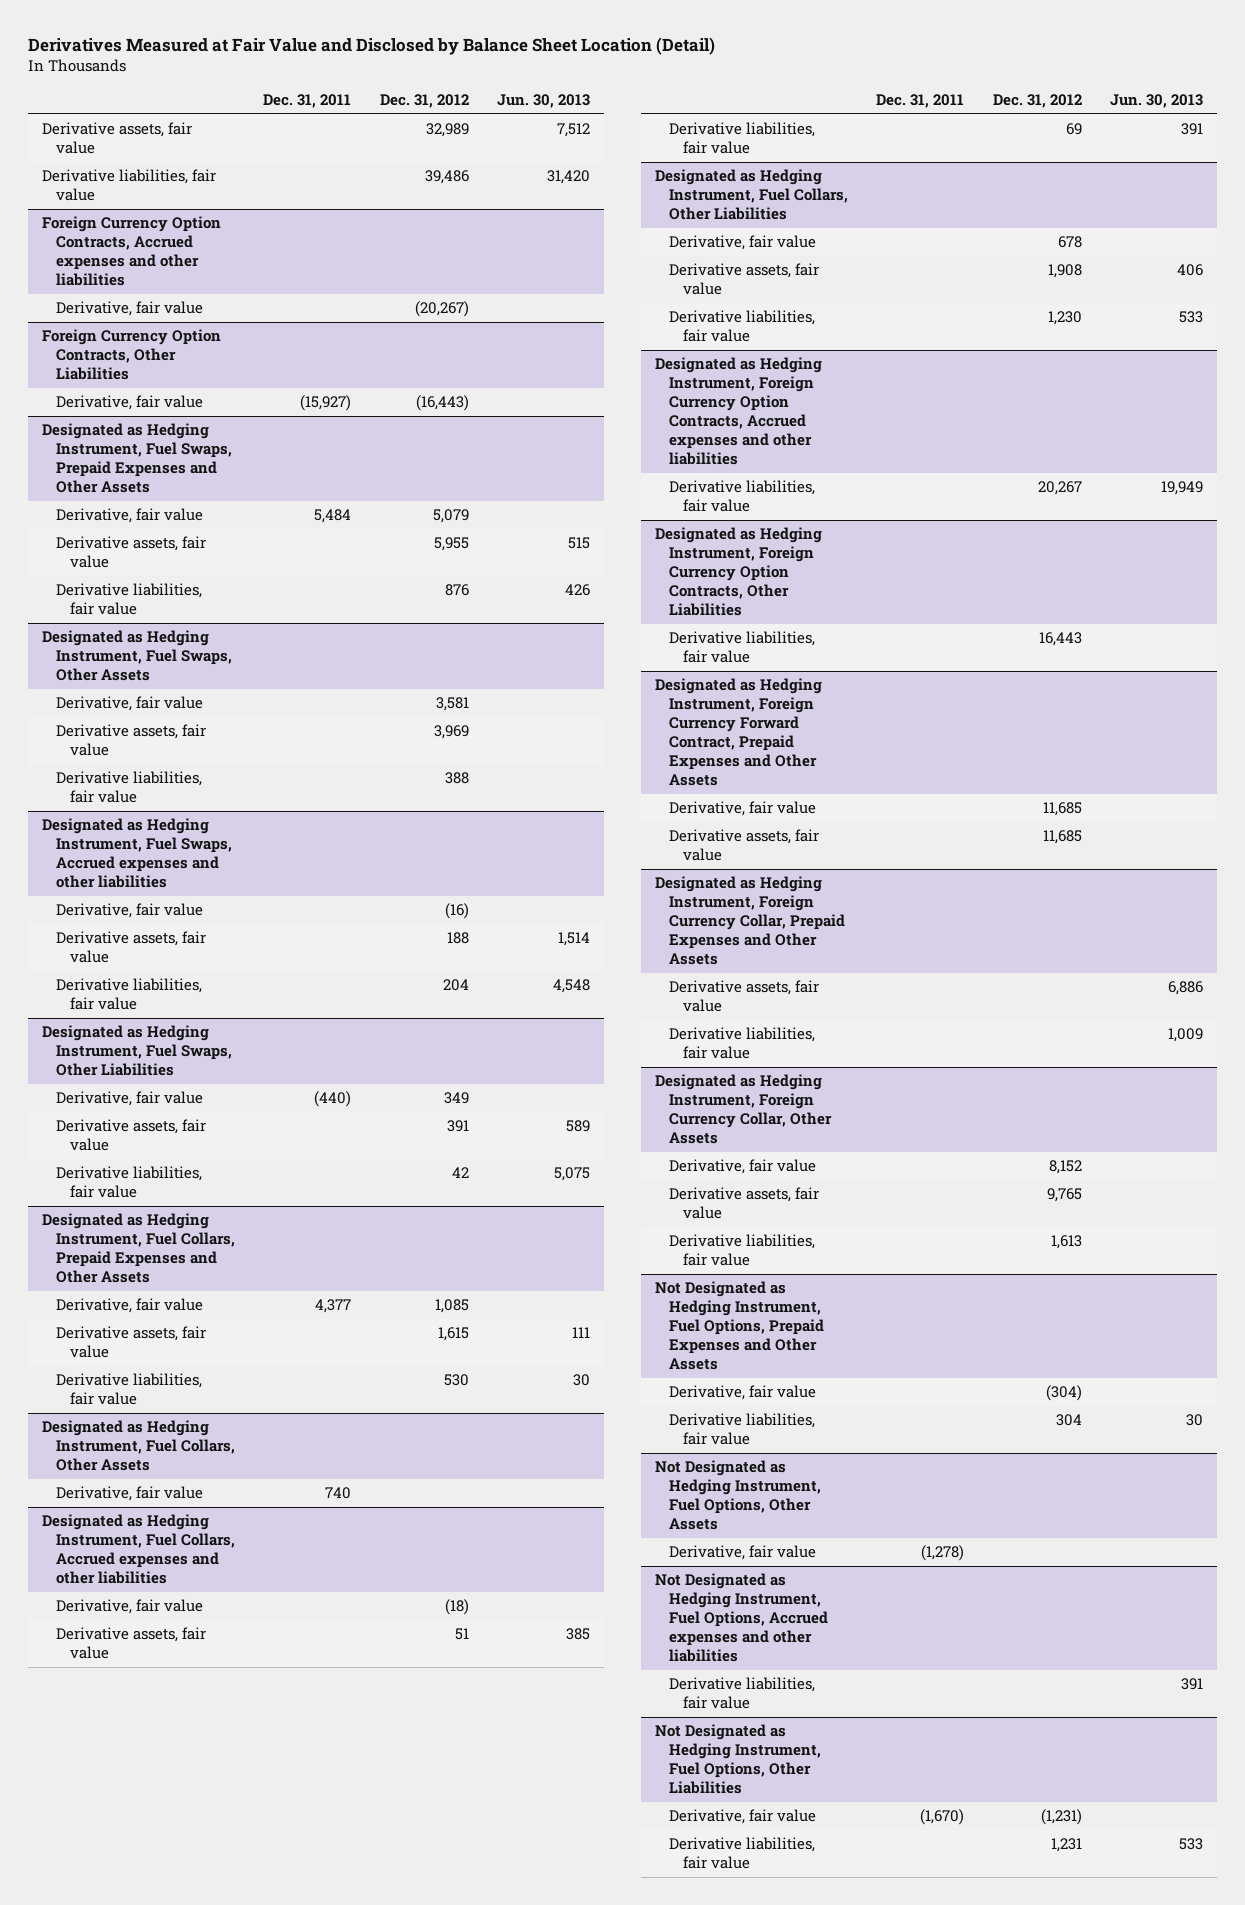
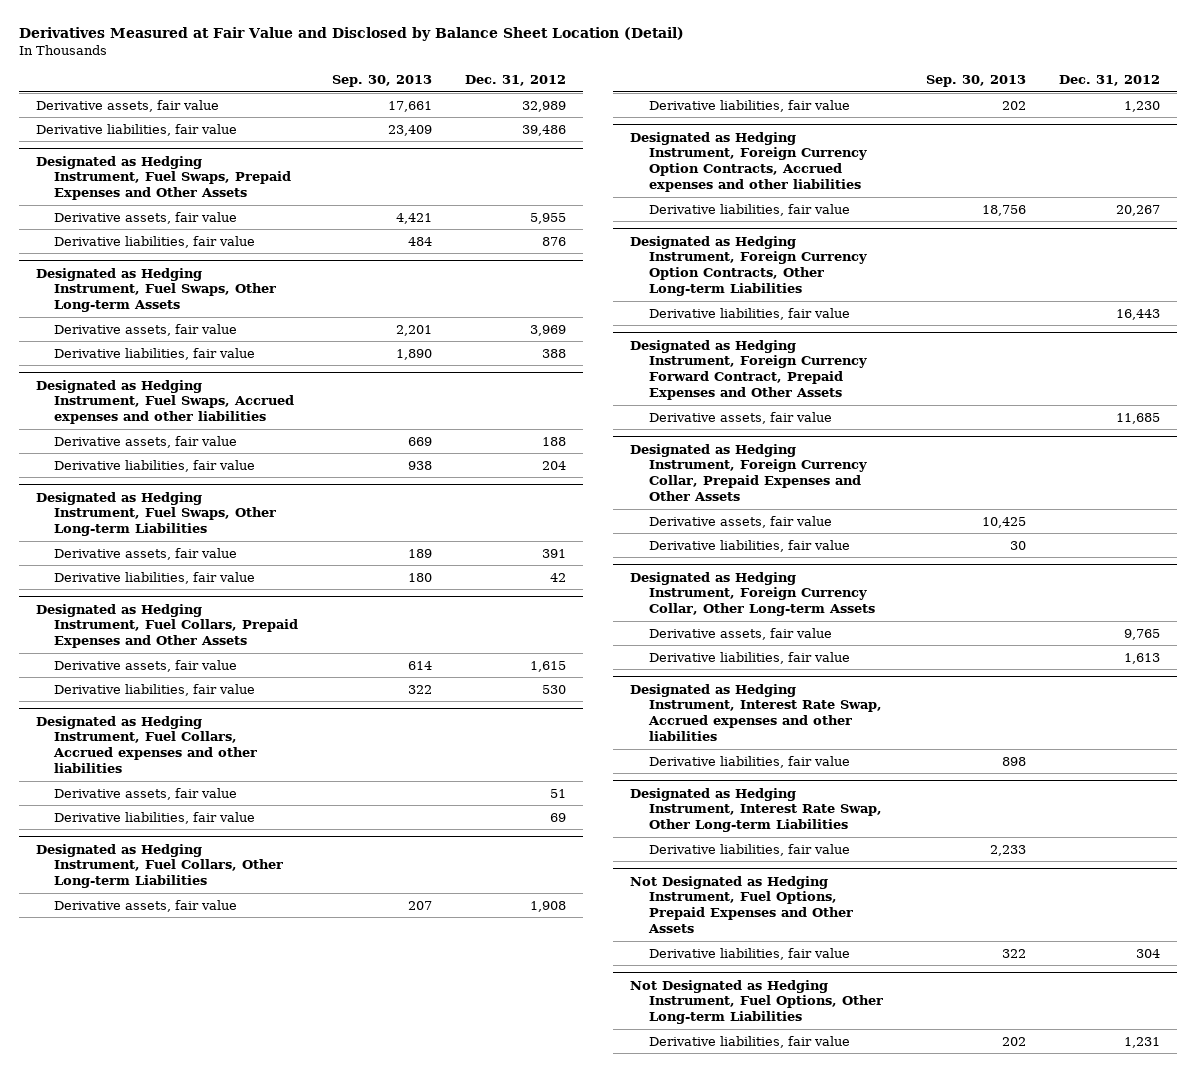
- | Dec. 31, 2011 | Dec. 31, 2012 | Jun. 30, 2013
+ | Sep. 30, 2013 | Dec. 31, 2012
- Foreign Currency Option Contracts, Accrued expenses and other liabilities
- Derivative, fair value | | (20,267) |
- Foreign Currency Option Contracts, Other Liabilities
- Derivative, fair value | (15,927) | (16,443) |
@ Designated as Hedging Instrument, Fuel Swaps, Prepaid Expenses and Other Assets
- Derivative, fair value | 5,484 | 5,079 |
- Designated as Hedging Instrument, Fuel Swaps, Other Assets
- Derivative, fair value | | 3,581 |
+ Designated as Hedging Instrument, Fuel Swaps, Other Long-term Assets
@ Designated as Hedging Instrument, Fuel Swaps, Accrued expenses and other liabilities
- Derivative, fair value | | (16) |
- Designated as Hedging Instrument, Fuel Swaps, Other Liabilities
- Derivative, fair value | (440) | 349 |
+ Designated as Hedging Instrument, Fuel Swaps, Other Long-term Liabilities
@ Designated as Hedging Instrument, Fuel Collars, Prepaid Expenses and Other Assets
- Derivative, fair value | 4,377 | 1,085 |
- Designated as Hedging Instrument, Fuel Collars, Other Assets
- Derivative, fair value | 740 | |
@ Designated as Hedging Instrument, Fuel Collars, Accrued expenses and other liabilities
- Derivative, fair value | | (18) |
- Designated as Hedging Instrument, Fuel Collars, Other Liabilities
- Derivative, fair value | | 678 |
+ Designated as Hedging Instrument, Fuel Collars, Other Long-term Liabilities
- Designated as Hedging Instrument, Foreign Currency Option Contracts, Other Liabilities
+ Designated as Hedging Instrument, Foreign Currency Option Contracts, Other Long-term Liabilities
@ Designated as Hedging Instrument, Foreign Currency Forward Contract, Prepaid Expenses and Other Assets
- Derivative, fair value | | 11,685 |
- Designated as Hedging Instrument, Foreign Currency Collar, Other Assets
- Derivative, fair value | | 8,152 |
+ Designated as Hedging Instrument, Foreign Currency Collar, Other Long-term Assets
+ Designated as Hedging Instrument, Interest Rate Swap, Accrued expenses and other liabilities
+ Derivative liabilities, fair value | 898 |
+ Designated as Hedging Instrument, Interest Rate Swap, Other Long-term Liabilities
+ Derivative liabilities, fair value | 2,233 |
@ Not Designated as Hedging Instrument, Fuel Options, Prepaid Expenses and Other Assets
- Derivative, fair value | | (304) |
- Not Designated as Hedging Instrument, Fuel Options, Other Assets
- Derivative, fair value | (1,278) | |
- Not Designated as Hedging Instrument, Fuel Options, Accrued expenses and other liabilities
- Derivative liabilities, fair value | | | 391
- Not Designated as Hedging Instrument, Fuel Options, Other Liabilities
- Derivative, fair value | (1,670) | (1,231) |
+ Not Designated as Hedging Instrument, Fuel Options, Other Long-term Liabilities

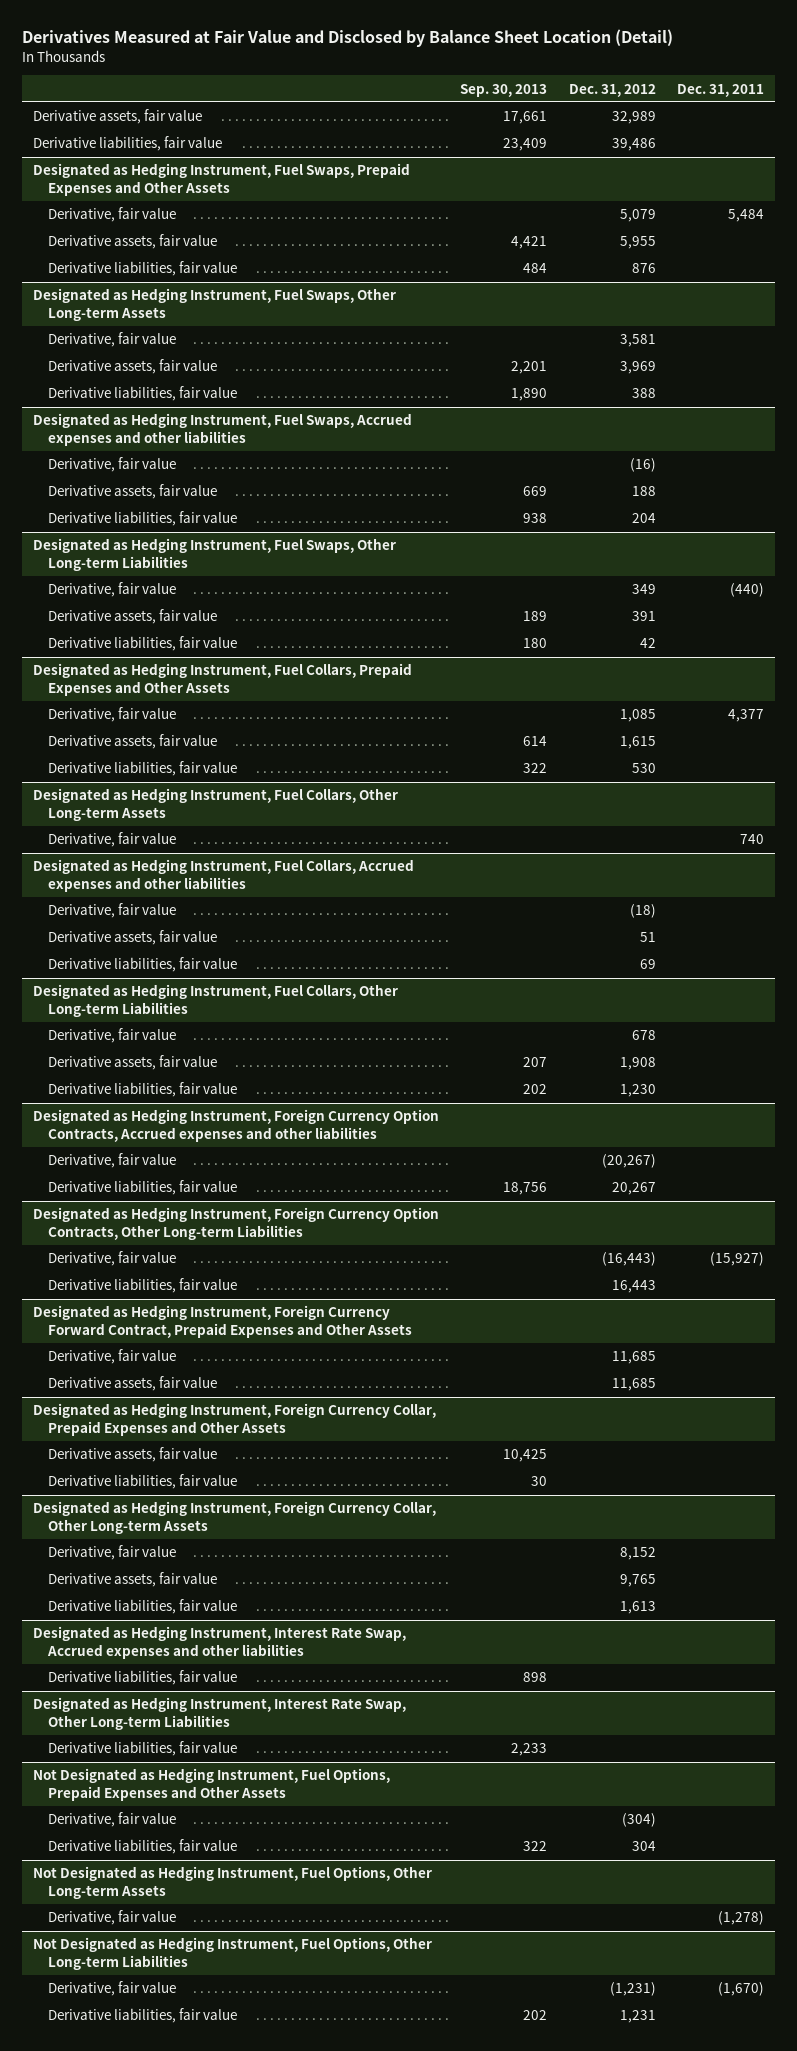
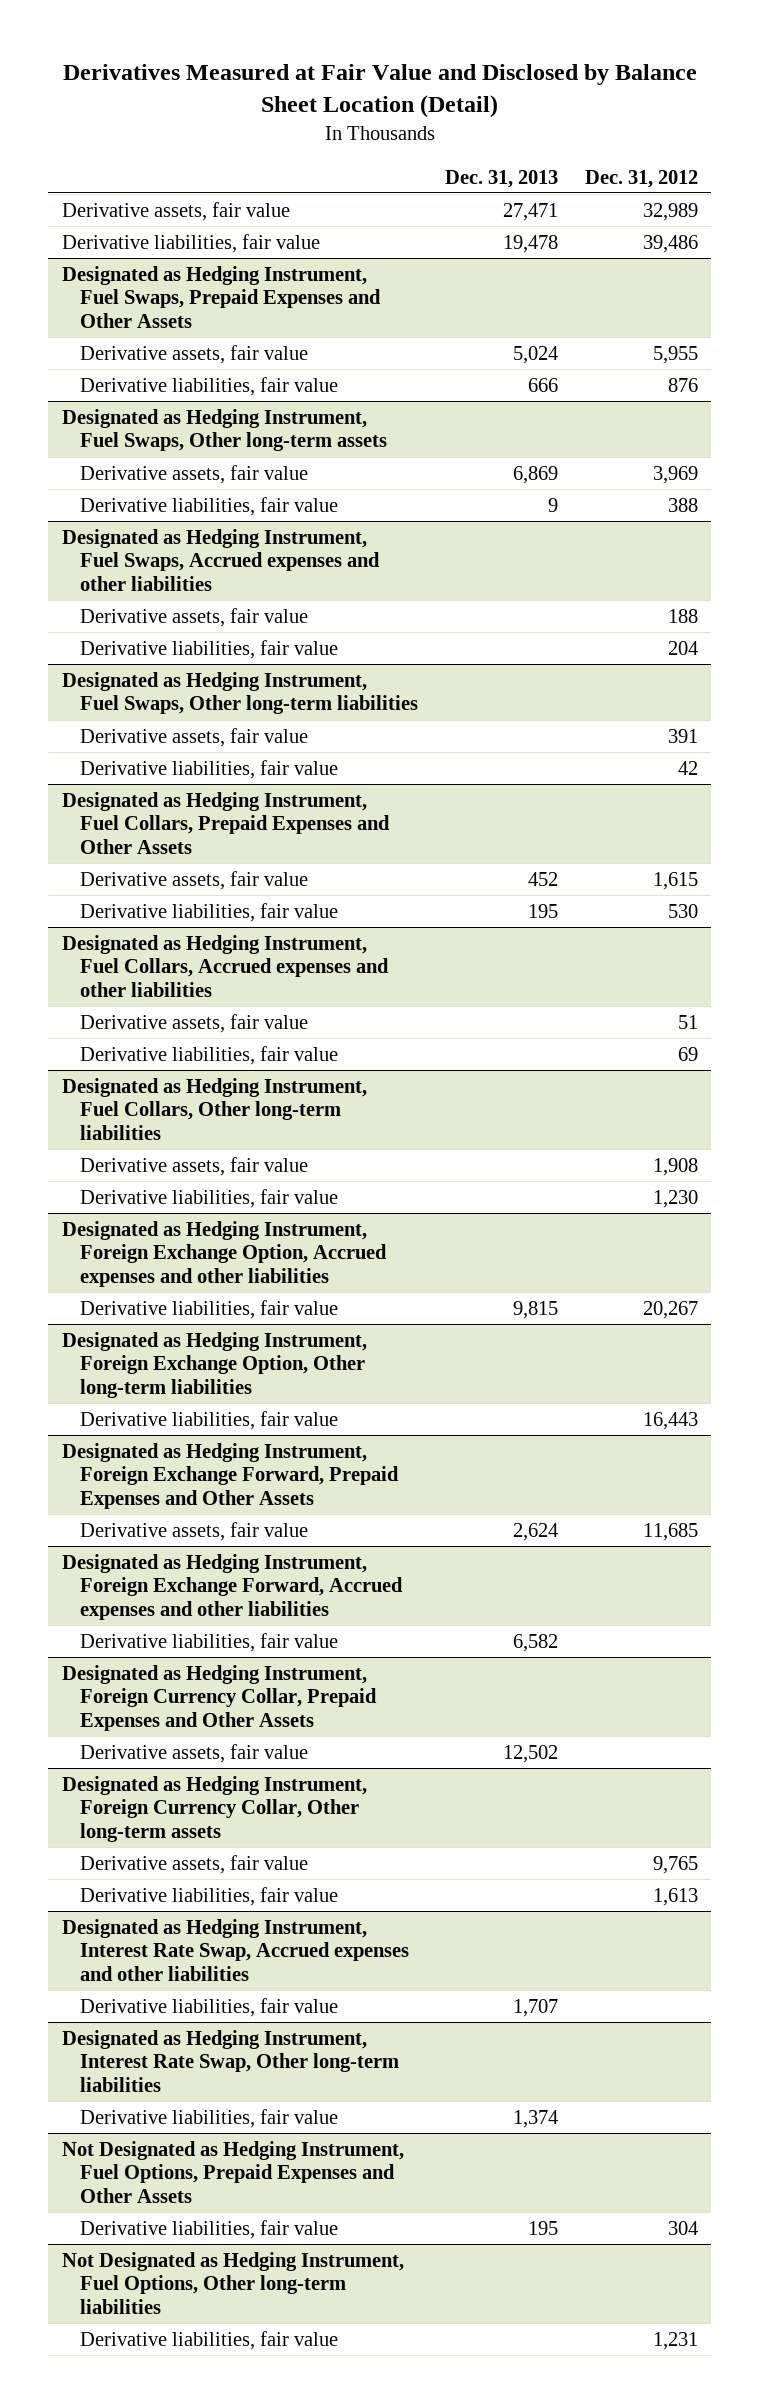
- | Sep. 30, 2013 | Dec. 31, 2012 | Dec. 31, 2011
+ | Dec. 31, 2013 | Dec. 31, 2012
@ Designated as Hedging Instrument, Fuel Swaps, Prepaid Expenses and Other Assets
- Derivative, fair value | | 5,079 | 5,484
- Designated as Hedging Instrument, Fuel Swaps, Other Long-term Assets
- Derivative, fair value | | 3,581 |
+ Designated as Hedging Instrument, Fuel Swaps, Other long-term assets
@ Designated as Hedging Instrument, Fuel Swaps, Accrued expenses and other liabilities
- Derivative, fair value | | (16) |
- Designated as Hedging Instrument, Fuel Swaps, Other Long-term Liabilities
- Derivative, fair value | | 349 | (440)
+ Designated as Hedging Instrument, Fuel Swaps, Other long-term liabilities
@ Designated as Hedging Instrument, Fuel Collars, Prepaid Expenses and Other Assets
- Derivative, fair value | | 1,085 | 4,377
- Designated as Hedging Instrument, Fuel Collars, Other Long-term Assets
- Derivative, fair value | | | 740
@ Designated as Hedging Instrument, Fuel Collars, Accrued expenses and other liabilities
- Derivative, fair value | | (18) |
- Designated as Hedging Instrument, Fuel Collars, Other Long-term Liabilities
- Derivative, fair value | | 678 |
+ Designated as Hedging Instrument, Fuel Collars, Other long-term liabilities
- Designated as Hedging Instrument, Foreign Currency Option Contracts, Accrued expenses and other liabilities
- Derivative, fair value | | (20,267) |
+ Designated as Hedging Instrument, Foreign Exchange Option, Accrued expenses and other liabilities
- Designated as Hedging Instrument, Foreign Currency Option Contracts, Other Long-term Liabilities
- Derivative, fair value | | (16,443) | (15,927)
+ Designated as Hedging Instrument, Foreign Exchange Option, Other long-term liabilities
- Designated as Hedging Instrument, Foreign Currency Forward Contract, Prepaid Expenses and Other Assets
- Derivative, fair value | | 11,685 |
+ Designated as Hedging Instrument, Foreign Exchange Forward, Prepaid Expenses and Other Assets
+ Designated as Hedging Instrument, Foreign Exchange Forward, Accrued expenses and other liabilities
+ Derivative liabilities, fair value | 6,582 |
@ Designated as Hedging Instrument, Foreign Currency Collar, Prepaid Expenses and Other Assets
- Derivative liabilities, fair value | 30 | |
- Designated as Hedging Instrument, Foreign Currency Collar, Other Long-term Assets
- Derivative, fair value | | 8,152 |
+ Designated as Hedging Instrument, Foreign Currency Collar, Other long-term assets
- Designated as Hedging Instrument, Interest Rate Swap, Other Long-term Liabilities
+ Designated as Hedging Instrument, Interest Rate Swap, Other long-term liabilities
@ Not Designated as Hedging Instrument, Fuel Options, Prepaid Expenses and Other Assets
- Derivative, fair value | | (304) |
- Not Designated as Hedging Instrument, Fuel Options, Other Long-term Assets
- Derivative, fair value | | | (1,278)
- Not Designated as Hedging Instrument, Fuel Options, Other Long-term Liabilities
- Derivative, fair value | | (1,231) | (1,670)
+ Not Designated as Hedging Instrument, Fuel Options, Other long-term liabilities

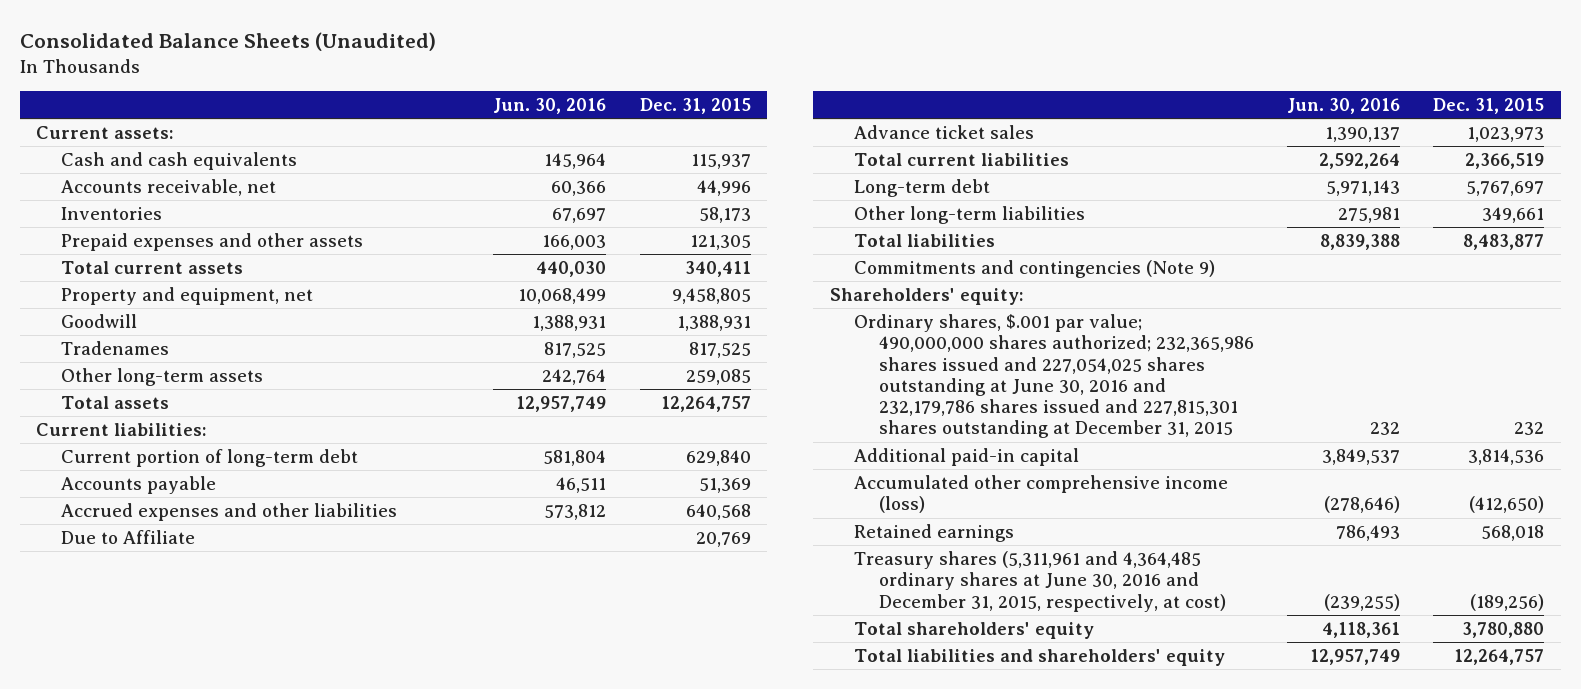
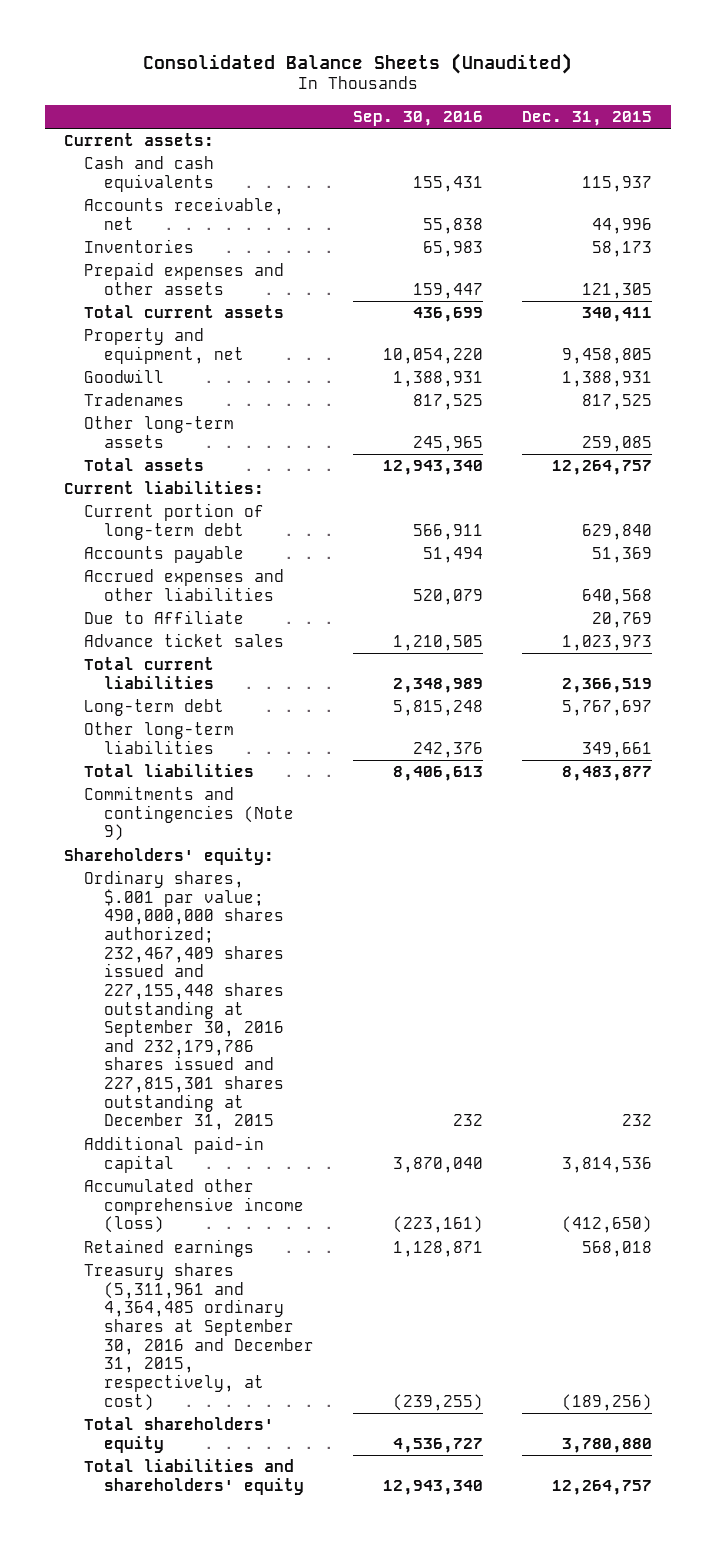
- | Jun. 30, 2016 | Dec. 31, 2015
+ | Sep. 30, 2016 | Dec. 31, 2015
- Ordinary shares, $.001 par value; 490,000,000 shares authorized; 232,365,986 shares issued and 227,054,025 shares outstanding at June 30, 2016 and 232,179,786 shares issued and 227,815,301 shares outstanding at December 31, 2015 | 232 | 232
+ Ordinary shares, $.001 par value; 490,000,000 shares authorized; 232,467,409 shares issued and 227,155,448 shares outstanding at September 30, 2016 and 232,179,786 shares issued and 227,815,301 shares outstanding at December 31, 2015 | 232 | 232
- Treasury shares (5,311,961 and 4,364,485 ordinary shares at June 30, 2016 and December 31, 2015, respectively, at cost) | (239,255) | (189,256)
+ Treasury shares (5,311,961 and 4,364,485 ordinary shares at September 30, 2016 and December 31, 2015, respectively, at cost) | (239,255) | (189,256)

